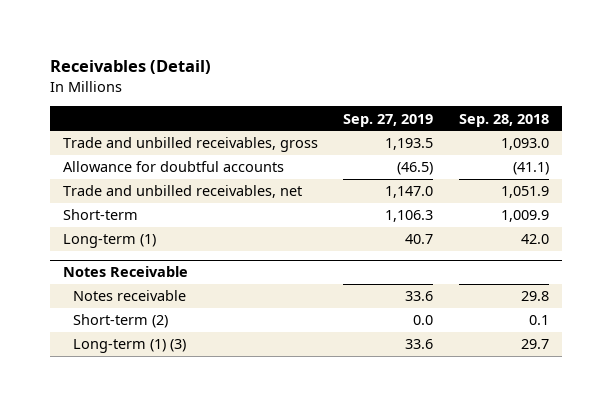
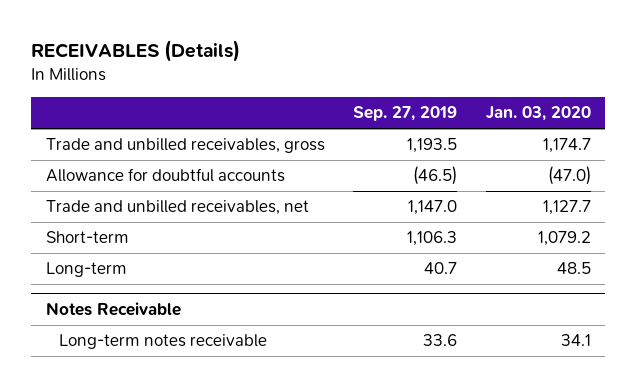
- Receivables (Detail)
+ RECEIVABLES (Details)
- | Sep. 27, 2019 | Sep. 28, 2018
+ | Sep. 27, 2019 | Jan. 03, 2020
- Long-term (1) | 40.7 | 42.0
+ Long-term | 40.7 | 48.5
@ Notes Receivable
- Notes receivable | 33.6 | 29.8
- Short-term (2) | 0.0 | 0.1
- Long-term (1) (3) | 33.6 | 29.7
+ Long-term notes receivable | 33.6 | 34.1

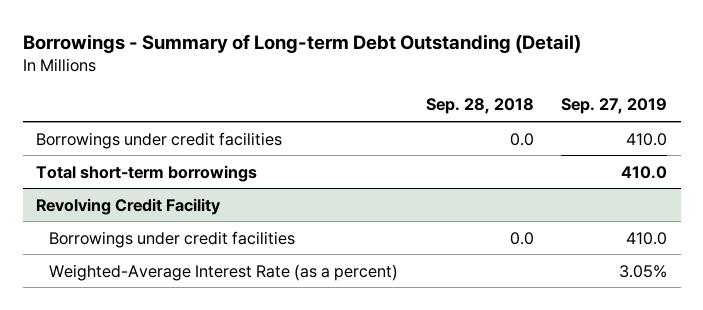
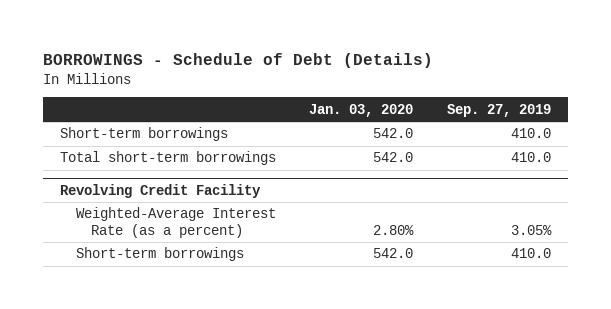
- Borrowings - Summary of Long-term Debt Outstanding (Detail)
+ BORROWINGS - Schedule of Debt (Details)
- | Sep. 28, 2018 | Sep. 27, 2019
+ | Jan. 03, 2020 | Sep. 27, 2019
- Borrowings under credit facilities | 0.0 | 410.0
+ Short-term borrowings | 542.0 | 410.0
@ Revolving Credit Facility
- Borrowings under credit facilities | 0.0 | 410.0
+ Short-term borrowings | 542.0 | 410.0

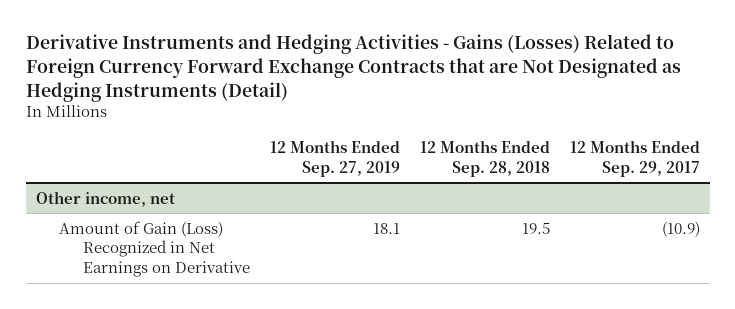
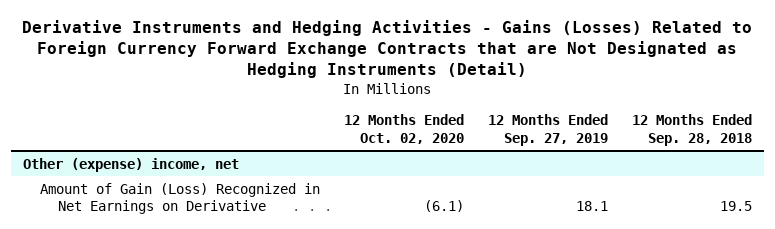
- | 12 Months Ended Sep. 27, 2019 | 12 Months Ended Sep. 28, 2018 | 12 Months Ended Sep. 29, 2017
+ | 12 Months Ended Oct. 02, 2020 | 12 Months Ended Sep. 27, 2019 | 12 Months Ended Sep. 28, 2018
- Other income, net
+ Other (expense) income, net

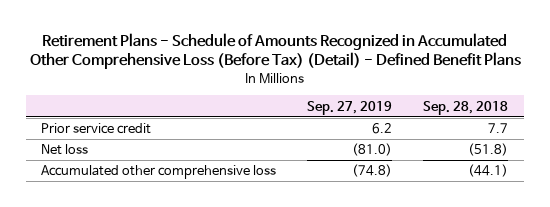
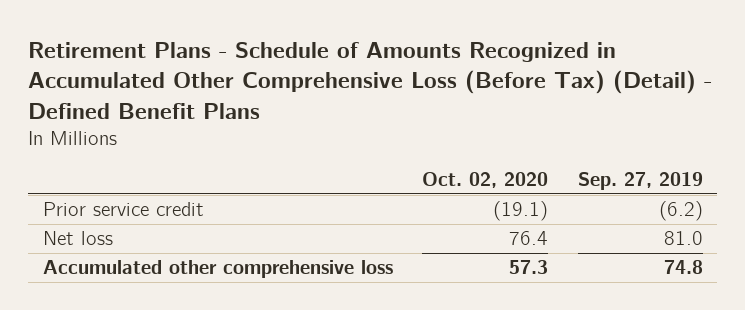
- | Sep. 27, 2019 | Sep. 28, 2018
+ | Oct. 02, 2020 | Sep. 27, 2019
- Prior service credit | 6.2 | 7.7
- Net loss | (81.0) | (51.8)
- Accumulated other comprehensive loss | (74.8) | (44.1)
+ Prior service credit | (19.1) | (6.2)
+ Net loss | 76.4 | 81.0
+ Accumulated other comprehensive loss | 57.3 | 74.8

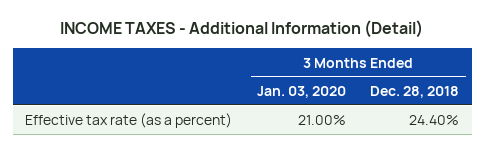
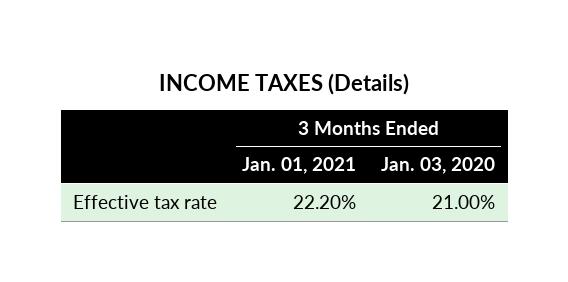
- INCOME TAXES - Additional Information (Detail)
+ INCOME TAXES (Details)
- | 3 Months Ended Jan. 03, 2020 | 3 Months Ended Dec. 28, 2018
+ | 3 Months Ended Jan. 01, 2021 | 3 Months Ended Jan. 03, 2020
- Effective tax rate (as a percent) | 21.00% | 24.40%
+ Effective tax rate | 22.20% | 21.00%

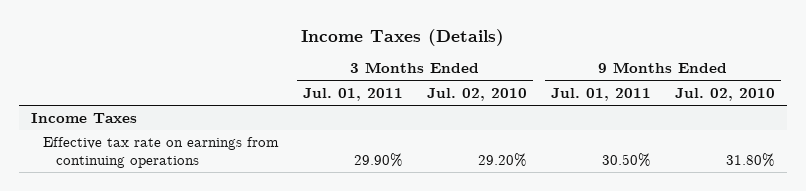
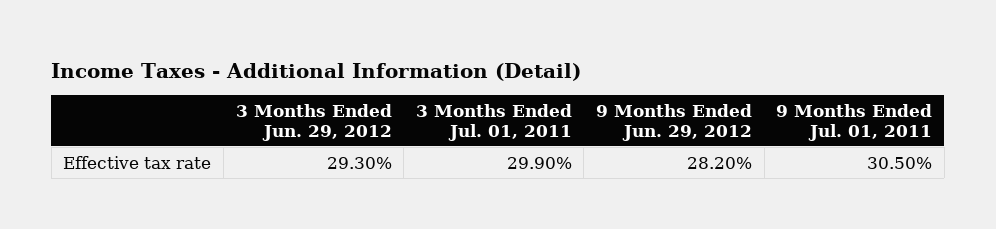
- Income Taxes (Details)
+ Income Taxes - Additional Information (Detail)
- | 3 Months Ended Jul. 01, 2011 | 3 Months Ended Jul. 02, 2010 | 9 Months Ended Jul. 01, 2011 | 9 Months Ended Jul. 02, 2010
+ | 3 Months Ended Jun. 29, 2012 | 3 Months Ended Jul. 01, 2011 | 9 Months Ended Jun. 29, 2012 | 9 Months Ended Jul. 01, 2011
- Income Taxes
- Effective tax rate on earnings from continuing operations | 29.90% | 29.20% | 30.50% | 31.80%
+ Effective tax rate | 29.30% | 29.90% | 28.20% | 30.50%

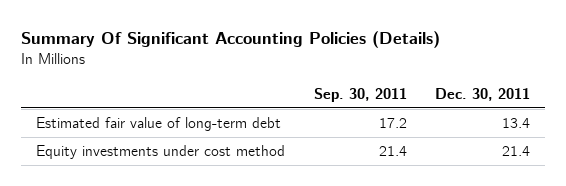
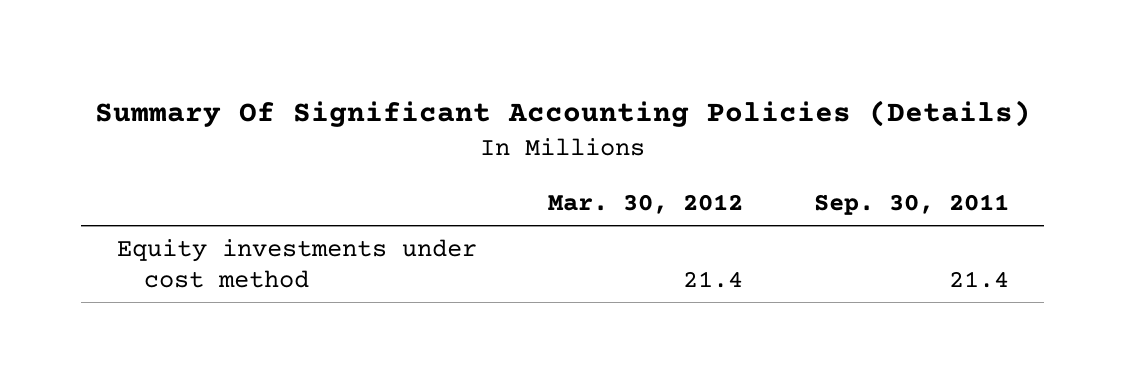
- | Sep. 30, 2011 | Dec. 30, 2011
+ | Mar. 30, 2012 | Sep. 30, 2011
- Estimated fair value of long-term debt | 17.2 | 13.4

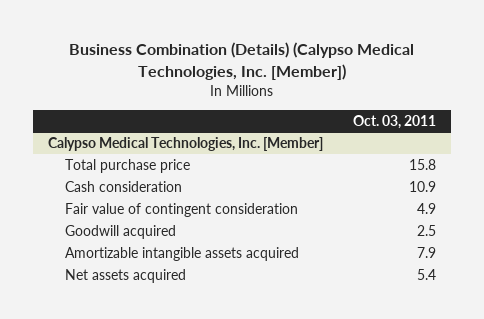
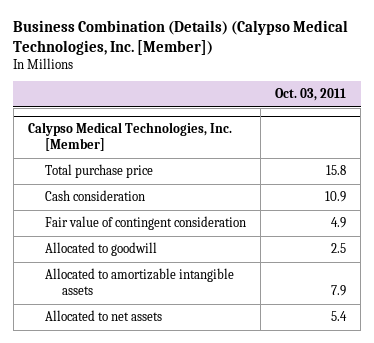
@ Calypso Medical Technologies, Inc. [Member]
- Goodwill acquired | 2.5
- Amortizable intangible assets acquired | 7.9
- Net assets acquired | 5.4
+ Allocated to goodwill | 2.5
+ Allocated to amortizable intangible assets | 7.9
+ Allocated to net assets | 5.4

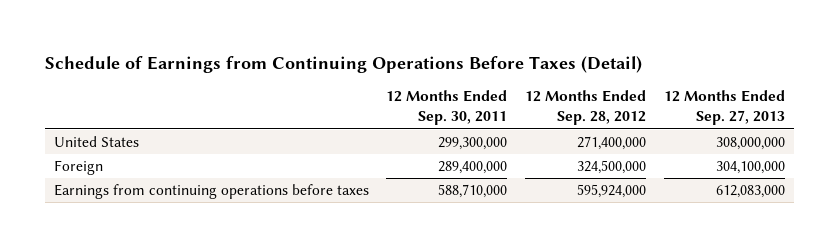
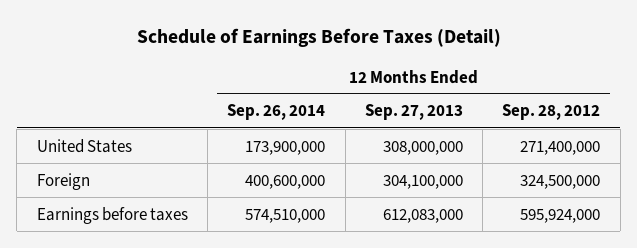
- Schedule of Earnings from Continuing Operations Before Taxes (Detail)
+ Schedule of Earnings Before Taxes (Detail)
- | 12 Months Ended Sep. 30, 2011 | 12 Months Ended Sep. 28, 2012 | 12 Months Ended Sep. 27, 2013
+ | 12 Months Ended Sep. 26, 2014 | 12 Months Ended Sep. 27, 2013 | 12 Months Ended Sep. 28, 2012
- Earnings from continuing operations before taxes | 588,710,000 | 595,924,000 | 612,083,000
+ Earnings before taxes | 574,510,000 | 612,083,000 | 595,924,000

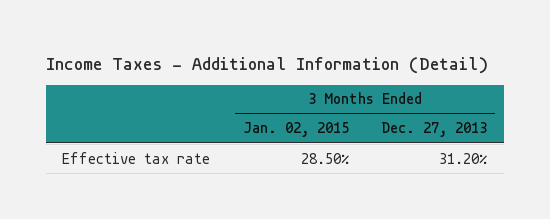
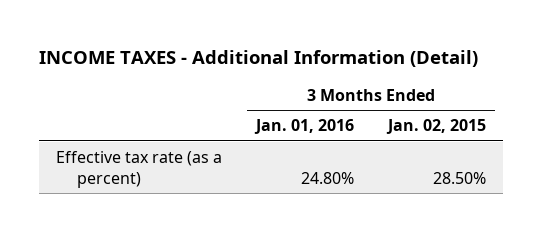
- Income Taxes - Additional Information (Detail)
+ INCOME TAXES - Additional Information (Detail)
- | 3 Months Ended Jan. 02, 2015 | 3 Months Ended Dec. 27, 2013
+ | 3 Months Ended Jan. 01, 2016 | 3 Months Ended Jan. 02, 2015
- Effective tax rate | 28.50% | 31.20%
+ Effective tax rate (as a percent) | 24.80% | 28.50%

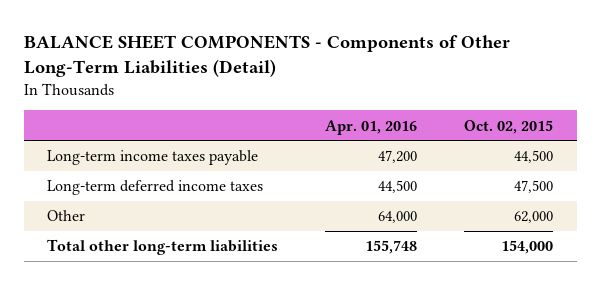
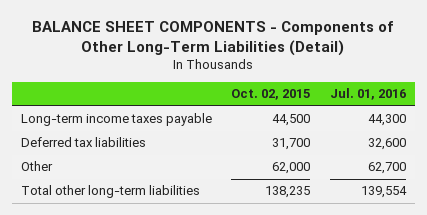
- | Apr. 01, 2016 | Oct. 02, 2015
+ | Oct. 02, 2015 | Jul. 01, 2016
- Long-term deferred income taxes | 44,500 | 47,500
+ Deferred tax liabilities | 31,700 | 32,600
- Total other long-term liabilities | 155,748 | 154,000
+ Total other long-term liabilities | 138,235 | 139,554

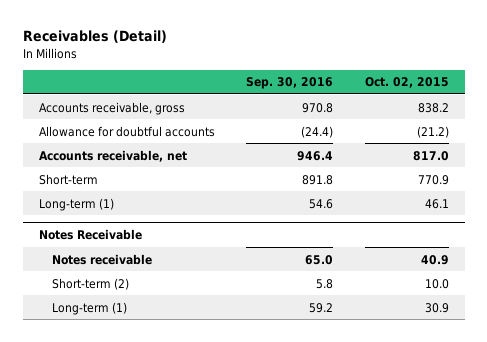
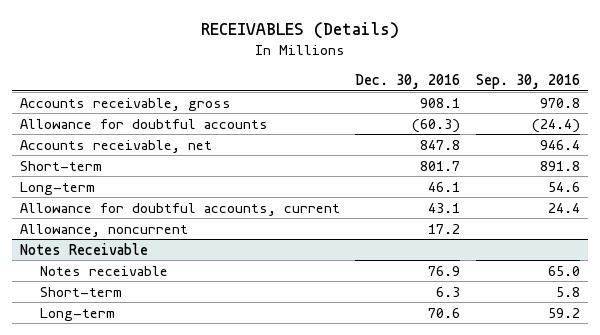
- Receivables (Detail)
+ RECEIVABLES (Details)
- | Sep. 30, 2016 | Oct. 02, 2015
+ | Dec. 30, 2016 | Sep. 30, 2016
- Long-term (1) | 54.6 | 46.1
+ Long-term | 46.1 | 54.6
+ Allowance for doubtful accounts, current | 43.1 | 24.4
+ Allowance, noncurrent | 17.2 |
@ Notes Receivable
- Short-term (2) | 5.8 | 10.0
- Long-term (1) | 59.2 | 30.9
+ Short-term | 6.3 | 5.8
+ Long-term | 70.6 | 59.2

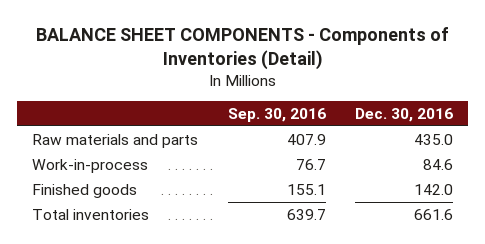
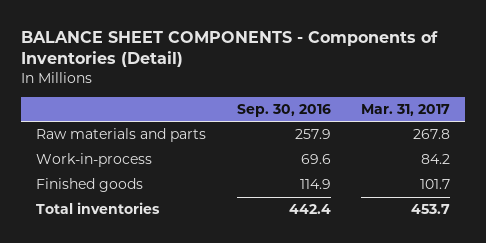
- | Sep. 30, 2016 | Dec. 30, 2016
+ | Sep. 30, 2016 | Mar. 31, 2017
- Raw materials and parts | 407.9 | 435.0
- Work-in-process | 76.7 | 84.6
- Finished goods | 155.1 | 142.0
- Total inventories | 639.7 | 661.6
+ Raw materials and parts | 257.9 | 267.8
+ Work-in-process | 69.6 | 84.2
+ Finished goods | 114.9 | 101.7
+ Total inventories | 442.4 | 453.7

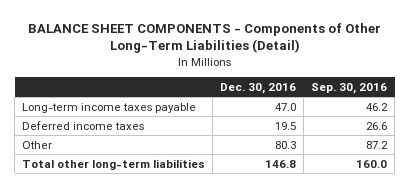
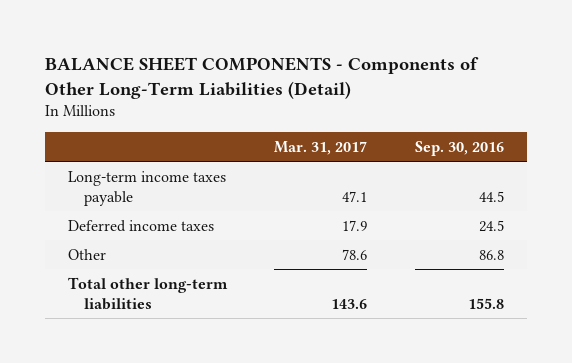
- | Dec. 30, 2016 | Sep. 30, 2016
+ | Mar. 31, 2017 | Sep. 30, 2016
- Long-term income taxes payable | 47.0 | 46.2
- Deferred income taxes | 19.5 | 26.6
- Other | 80.3 | 87.2
- Total other long-term liabilities | 146.8 | 160.0
+ Long-term income taxes payable | 47.1 | 44.5
+ Deferred income taxes | 17.9 | 24.5
+ Other | 78.6 | 86.8
+ Total other long-term liabilities | 143.6 | 155.8

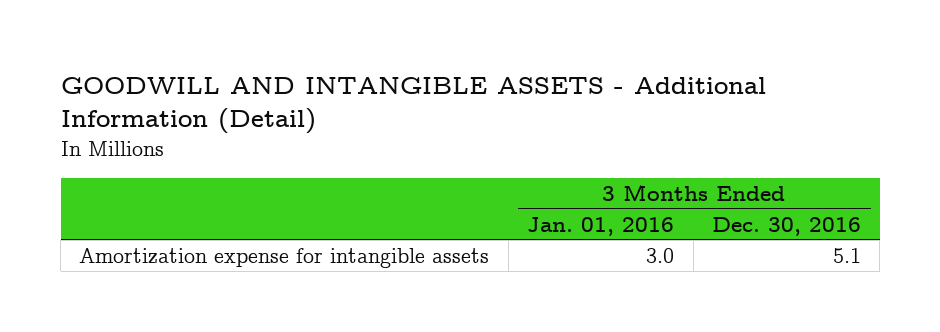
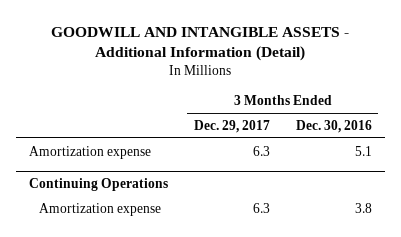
- | 3 Months Ended Jan. 01, 2016 | 3 Months Ended Dec. 30, 2016
+ | 3 Months Ended Dec. 29, 2017 | 3 Months Ended Dec. 30, 2016
- Amortization expense for intangible assets | 3.0 | 5.1
+ Amortization expense | 6.3 | 5.1
+ Continuing Operations
+ Amortization expense | 6.3 | 3.8

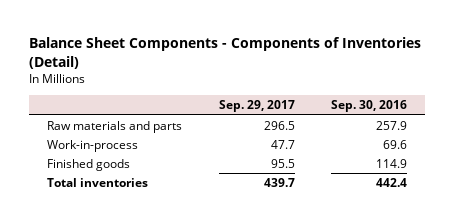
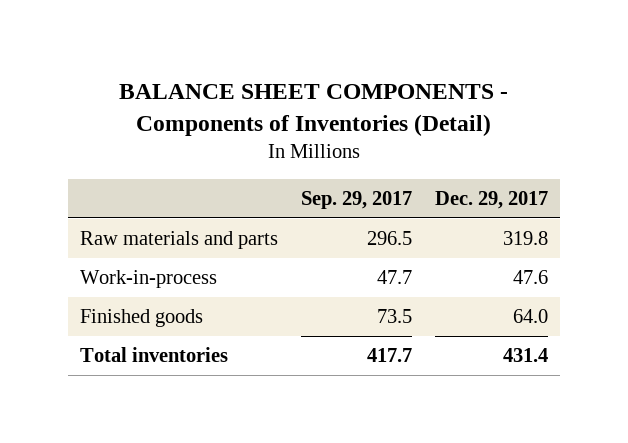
- Balance Sheet Components - Components of Inventories (Detail)
+ BALANCE SHEET COMPONENTS - Components of Inventories (Detail)
- | Sep. 29, 2017 | Sep. 30, 2016
+ | Sep. 29, 2017 | Dec. 29, 2017
- Finished goods | 95.5 | 114.9
- Total inventories | 439.7 | 442.4
+ Finished goods | 73.5 | 64.0
+ Total inventories | 417.7 | 431.4

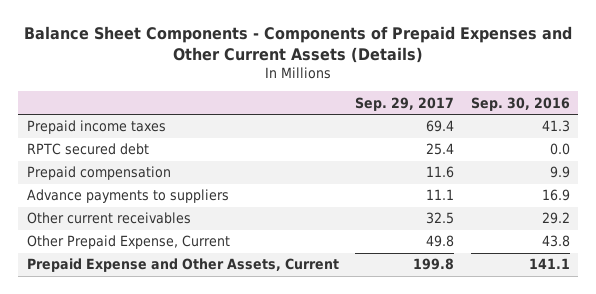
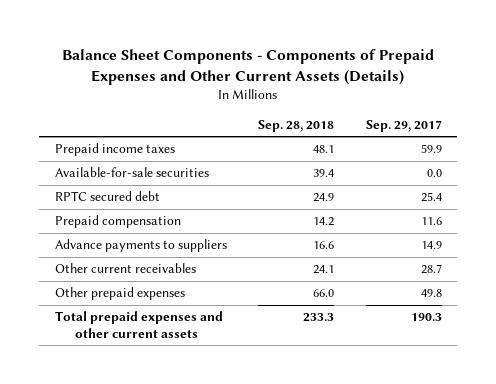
- | Sep. 29, 2017 | Sep. 30, 2016
+ | Sep. 28, 2018 | Sep. 29, 2017
- Prepaid income taxes | 69.4 | 41.3
+ Prepaid income taxes | 48.1 | 59.9
+ Available-for-sale securities | 39.4 | 0.0
- Advance payments to suppliers | 11.1 | 16.9
- Other current receivables | 32.5 | 29.2
- Other Prepaid Expense, Current | 49.8 | 43.8
- Prepaid Expense and Other Assets, Current | 199.8 | 141.1
+ Advance payments to suppliers | 16.6 | 14.9
+ Other current receivables | 24.1 | 28.7
+ Other prepaid expenses | 66.0 | 49.8
+ Total prepaid expenses and other current assets | 233.3 | 190.3

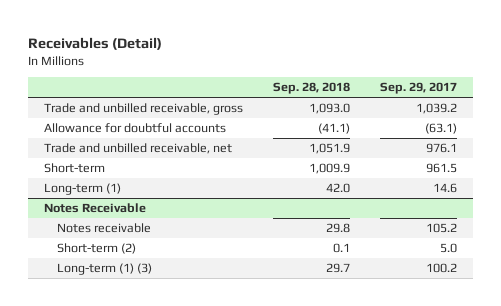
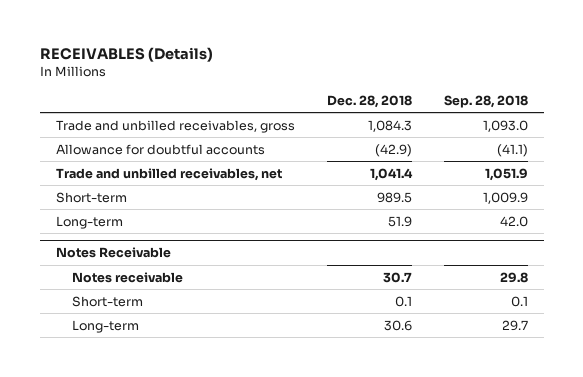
- Receivables (Detail)
+ RECEIVABLES (Details)
- | Sep. 28, 2018 | Sep. 29, 2017
+ | Dec. 28, 2018 | Sep. 28, 2018
- Trade and unbilled receivable, gross | 1,093.0 | 1,039.2
+ Trade and unbilled receivables, gross | 1,084.3 | 1,093.0
- Trade and unbilled receivable, net | 1,051.9 | 976.1
+ Trade and unbilled receivables, net | 1,041.4 | 1,051.9
- Long-term (1) | 42.0 | 14.6
+ Long-term | 51.9 | 42.0
@ Notes Receivable
- Short-term (2) | 0.1 | 5.0
- Long-term (1) (3) | 29.7 | 100.2
+ Short-term | 0.1 | 0.1
+ Long-term | 30.6 | 29.7

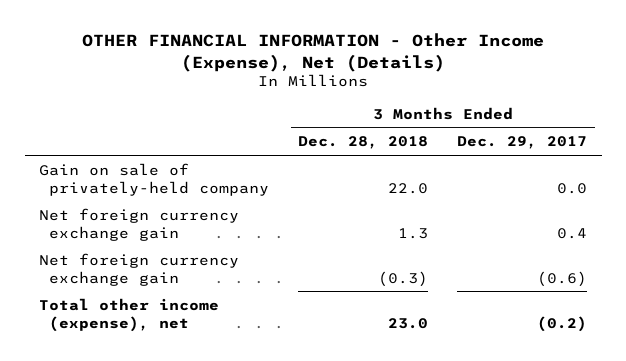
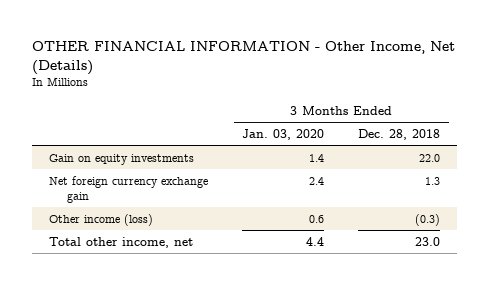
- OTHER FINANCIAL INFORMATION - Other Income (Expense), Net (Details)
+ OTHER FINANCIAL INFORMATION - Other Income, Net (Details)
- | 3 Months Ended Dec. 28, 2018 | 3 Months Ended Dec. 29, 2017
+ | 3 Months Ended Jan. 03, 2020 | 3 Months Ended Dec. 28, 2018
- Gain on sale of privately-held company | 22.0 | 0.0
+ Gain on equity investments | 1.4 | 22.0
- Net foreign currency exchange gain | (0.3) | (0.6)
- Total other income (expense), net | 23.0 | (0.2)
+ Other income (loss) | 0.6 | (0.3)
+ Total other income, net | 4.4 | 23.0

